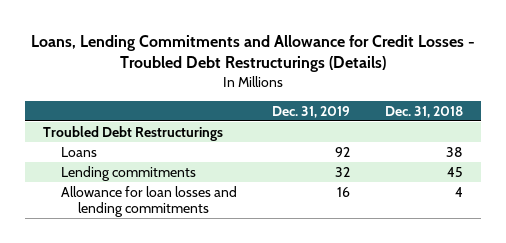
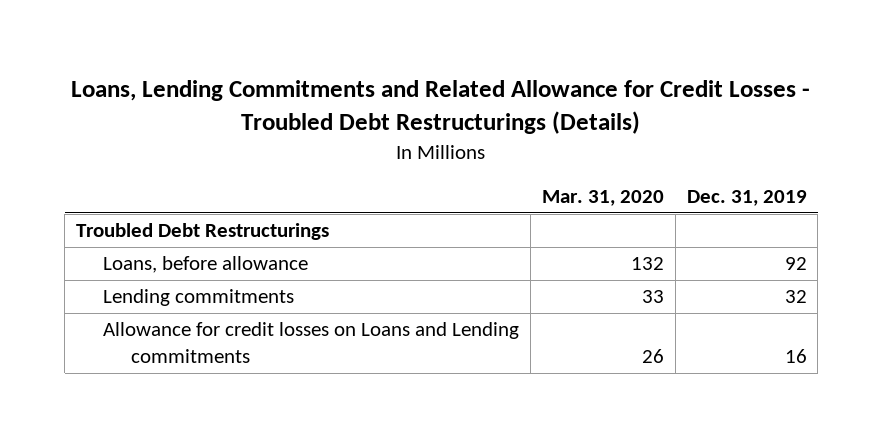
- Loans, Lending Commitments and Allowance for Credit Losses - Troubled Debt Restructurings (Details)
+ Loans, Lending Commitments and Related Allowance for Credit Losses - Troubled Debt Restructurings (Details)
- | Dec. 31, 2019 | Dec. 31, 2018
+ | Mar. 31, 2020 | Dec. 31, 2019
- Loans | 92 | 38
+ Loans, before allowance | 132 | 92
- Allowance for loan losses and lending commitments | 16 | 4
+ Allowance for credit losses on Loans and Lending commitments | 26 | 16

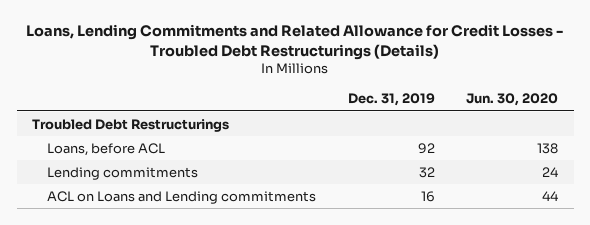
- | Mar. 31, 2020 | Dec. 31, 2019
+ | Dec. 31, 2019 | Jun. 30, 2020
- Loans, before allowance | 132 | 92
+ Loans, before ACL | 92 | 138
- Allowance for credit losses on Loans and Lending commitments | 26 | 16
+ ACL on Loans and Lending commitments | 16 | 44

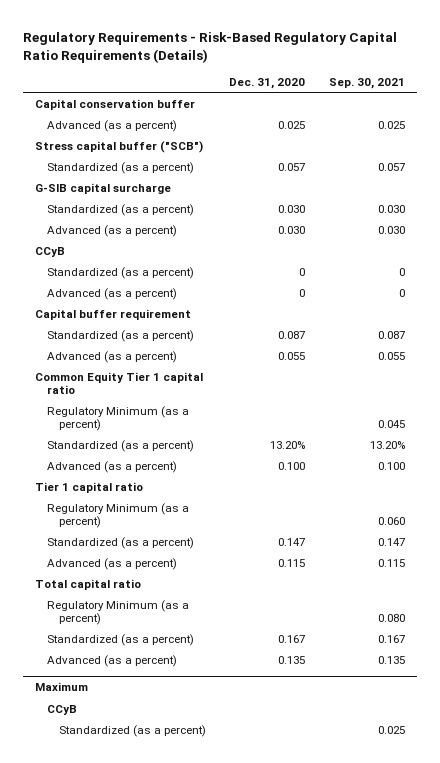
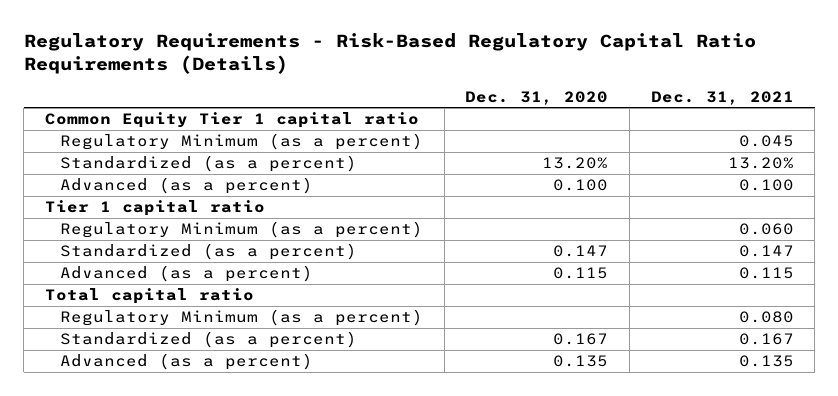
- | Dec. 31, 2020 | Sep. 30, 2021
+ | Dec. 31, 2020 | Dec. 31, 2021
- Capital conservation buffer
- Advanced (as a percent) | 0.025 | 0.025
- Stress capital buffer ("SCB")
- Standardized (as a percent) | 0.057 | 0.057
- G-SIB capital surcharge
- Standardized (as a percent) | 0.030 | 0.030
- Advanced (as a percent) | 0.030 | 0.030
- CCyB
- Standardized (as a percent) | 0 | 0
- Advanced (as a percent) | 0 | 0
- Capital buffer requirement
- Standardized (as a percent) | 0.087 | 0.087
- Advanced (as a percent) | 0.055 | 0.055
- Maximum
- CCyB
- Standardized (as a percent) | | 0.025

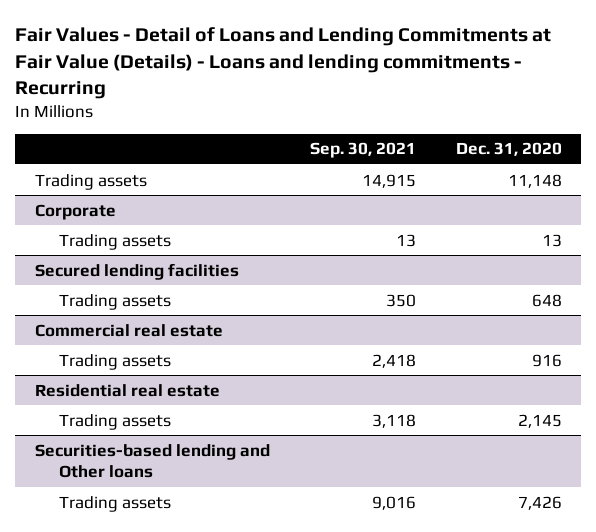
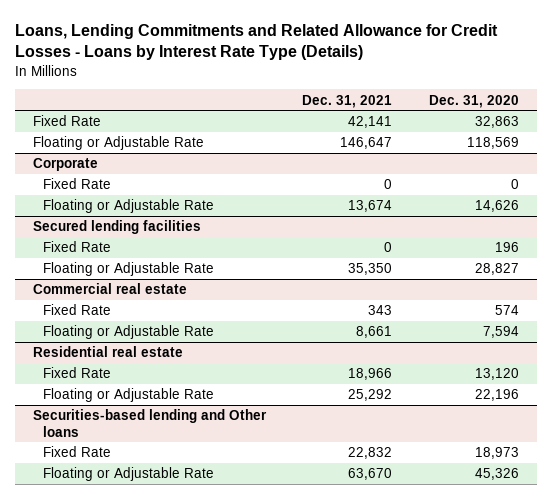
- Fair Values - Detail of Loans and Lending Commitments at Fair Value (Details) - Loans and lending commitments - Recurring
+ Loans, Lending Commitments and Related Allowance for Credit Losses - Loans by Interest Rate Type (Details)
- | Sep. 30, 2021 | Dec. 31, 2020
+ | Dec. 31, 2021 | Dec. 31, 2020
- Trading assets | 14,915 | 11,148
+ Fixed Rate | 42,141 | 32,863
+ Floating or Adjustable Rate | 146,647 | 118,569
@ Corporate
- Trading assets | 13 | 13
+ Fixed Rate | 0 | 0
+ Floating or Adjustable Rate | 13,674 | 14,626
@ Secured lending facilities
- Trading assets | 350 | 648
+ Fixed Rate | 0 | 196
+ Floating or Adjustable Rate | 35,350 | 28,827
@ Commercial real estate
- Trading assets | 2,418 | 916
+ Fixed Rate | 343 | 574
+ Floating or Adjustable Rate | 8,661 | 7,594
@ Residential real estate
- Trading assets | 3,118 | 2,145
+ Fixed Rate | 18,966 | 13,120
+ Floating or Adjustable Rate | 25,292 | 22,196
@ Securities-based lending and Other loans
- Trading assets | 9,016 | 7,426
+ Fixed Rate | 22,832 | 18,973
+ Floating or Adjustable Rate | 63,670 | 45,326

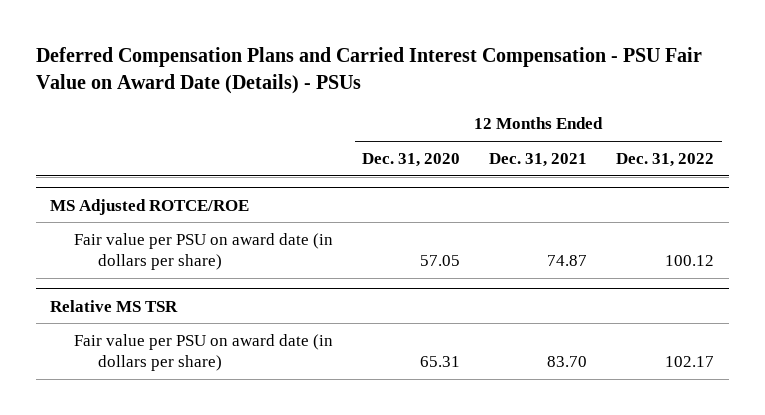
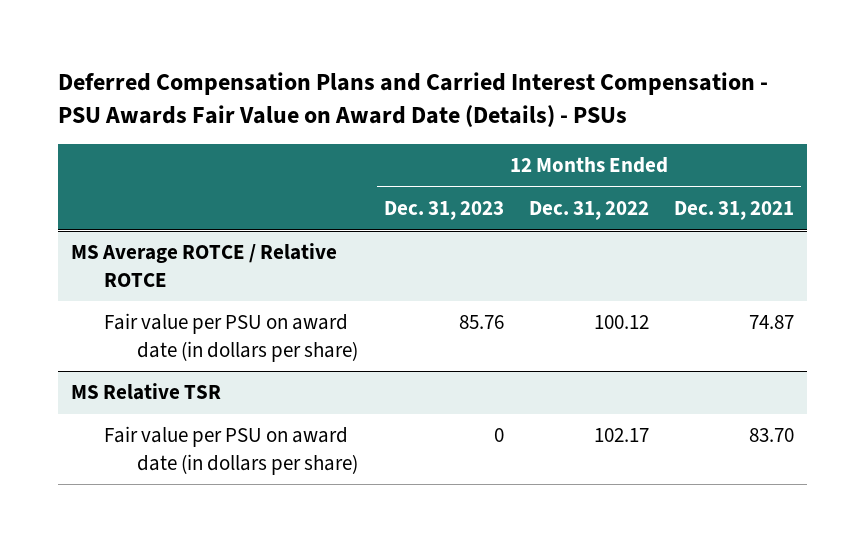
- Deferred Compensation Plans and Carried Interest Compensation - PSU Fair Value on Award Date (Details) - PSUs
+ Deferred Compensation Plans and Carried Interest Compensation - PSU Awards Fair Value on Award Date (Details) - PSUs
- | 12 Months Ended Dec. 31, 2020 | 12 Months Ended Dec. 31, 2021 | 12 Months Ended Dec. 31, 2022
+ | 12 Months Ended Dec. 31, 2023 | 12 Months Ended Dec. 31, 2022 | 12 Months Ended Dec. 31, 2021
- MS Adjusted ROTCE/ROE
+ MS Average ROTCE / Relative ROTCE
- Relative MS TSR
+ MS Relative TSR

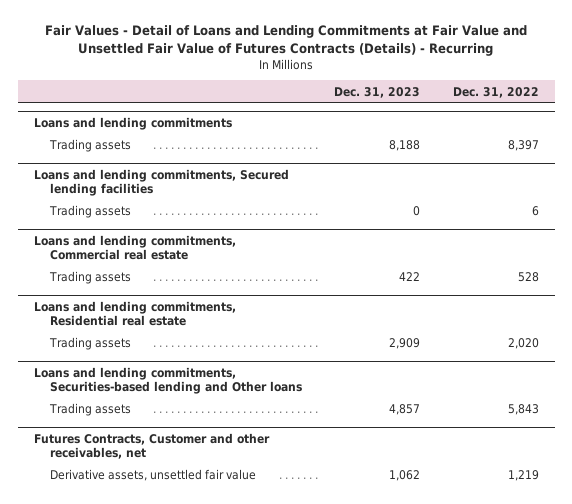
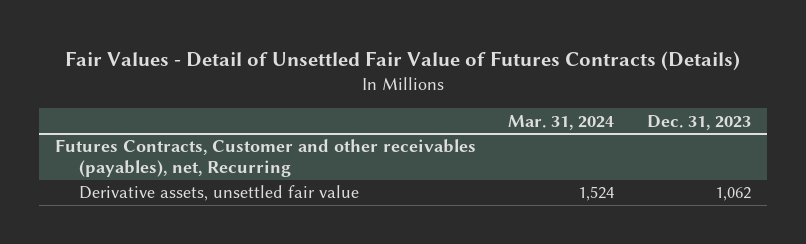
- Fair Values - Detail of Loans and Lending Commitments at Fair Value and Unsettled Fair Value of Futures Contracts (Details) - Recurring
+ Fair Values - Detail of Unsettled Fair Value of Futures Contracts (Details)
- | Dec. 31, 2023 | Dec. 31, 2022
+ | Mar. 31, 2024 | Dec. 31, 2023
- Loans and lending commitments
- Trading assets | 8,188 | 8,397
- Loans and lending commitments, Secured lending facilities
- Trading assets | 0 | 6
- Loans and lending commitments, Commercial real estate
- Trading assets | 422 | 528
- Loans and lending commitments, Residential real estate
- Trading assets | 2,909 | 2,020
- Loans and lending commitments, Securities-based lending and Other loans
- Trading assets | 4,857 | 5,843
- Futures Contracts, Customer and other receivables, net
+ Futures Contracts, Customer and other receivables (payables), net, Recurring

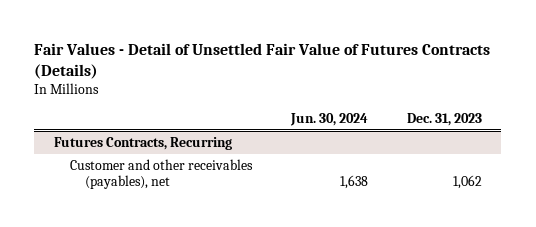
- | Mar. 31, 2024 | Dec. 31, 2023
+ | Jun. 30, 2024 | Dec. 31, 2023
- Futures Contracts, Customer and other receivables (payables), net, Recurring
- Derivative assets, unsettled fair value | 1,524 | 1,062
+ Futures Contracts, Recurring
+ Customer and other receivables (payables), net | 1,638 | 1,062

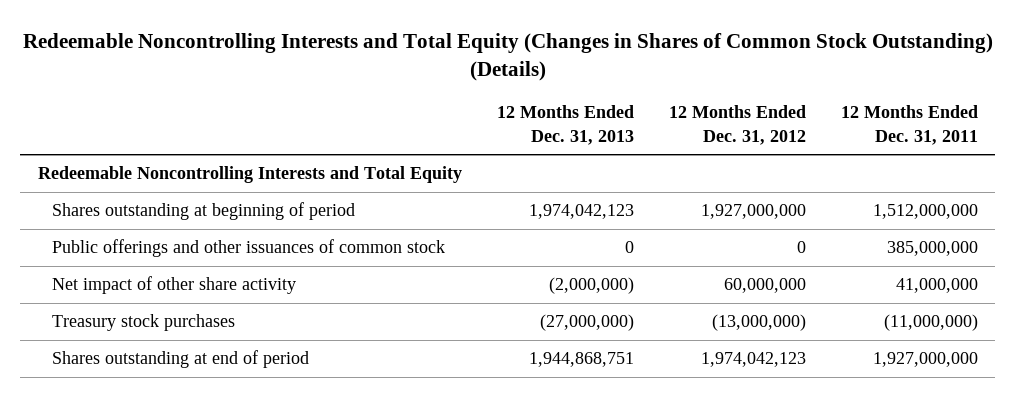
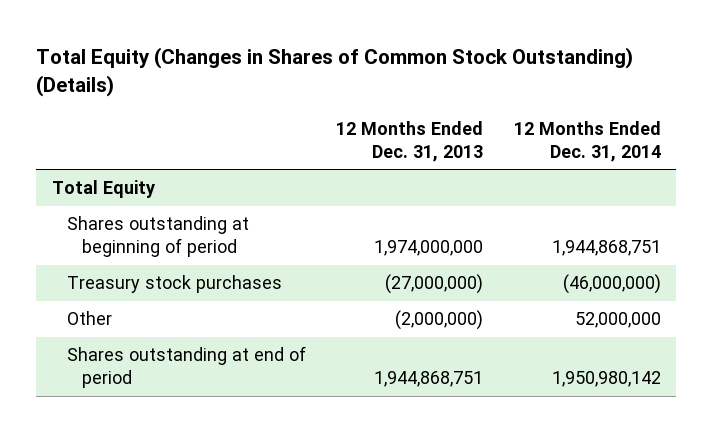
- Redeemable Noncontrolling Interests and Total Equity (Changes in Shares of Common Stock Outstanding) (Details)
+ Total Equity (Changes in Shares of Common Stock Outstanding) (Details)
- | 12 Months Ended Dec. 31, 2013 | 12 Months Ended Dec. 31, 2012 | 12 Months Ended Dec. 31, 2011
+ | 12 Months Ended Dec. 31, 2013 | 12 Months Ended Dec. 31, 2014
- Redeemable Noncontrolling Interests and Total Equity
- Shares outstanding at beginning of period | 1,974,042,123 | 1,927,000,000 | 1,512,000,000
- Public offerings and other issuances of common stock | 0 | 0 | 385,000,000
- Net impact of other share activity | (2,000,000) | 60,000,000 | 41,000,000
+ Total Equity
+ Shares outstanding at beginning of period | 1,974,000,000 | 1,944,868,751
+ Other | (2,000,000) | 52,000,000

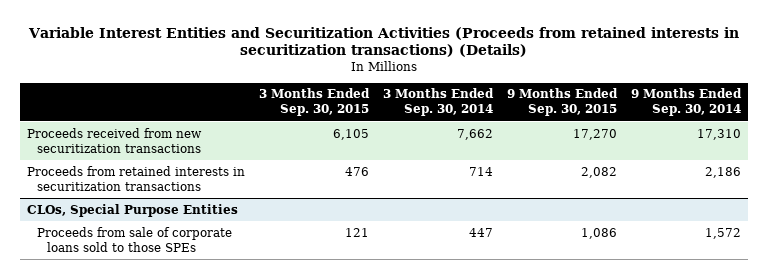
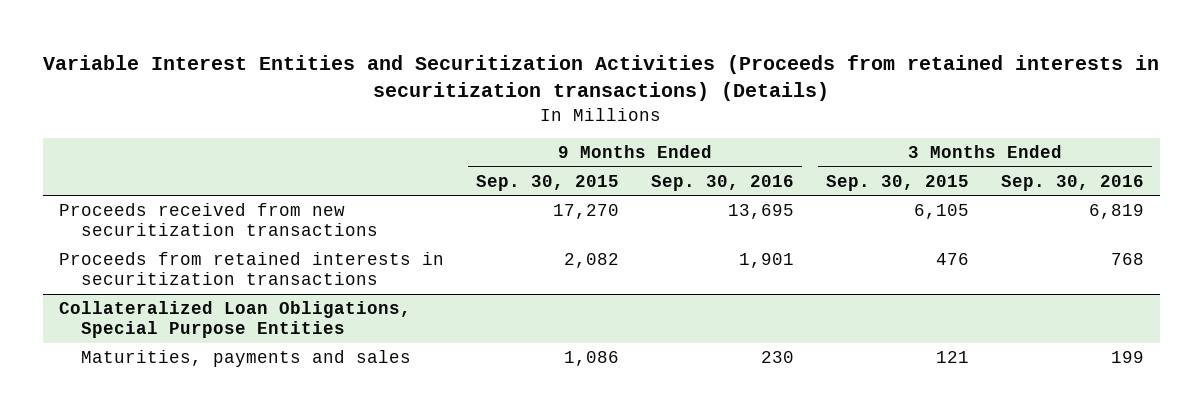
- | 3 Months Ended Sep. 30, 2015 | 3 Months Ended Sep. 30, 2014 | 9 Months Ended Sep. 30, 2015 | 9 Months Ended Sep. 30, 2014
+ | 9 Months Ended Sep. 30, 2015 | 9 Months Ended Sep. 30, 2016 | 3 Months Ended Sep. 30, 2015 | 3 Months Ended Sep. 30, 2016
- CLOs, Special Purpose Entities
- Proceeds from sale of corporate loans sold to those SPEs | 121 | 447 | 1,086 | 1,572
+ Collateralized Loan Obligations, Special Purpose Entities
+ Maturities, payments and sales | 1,086 | 230 | 121 | 199

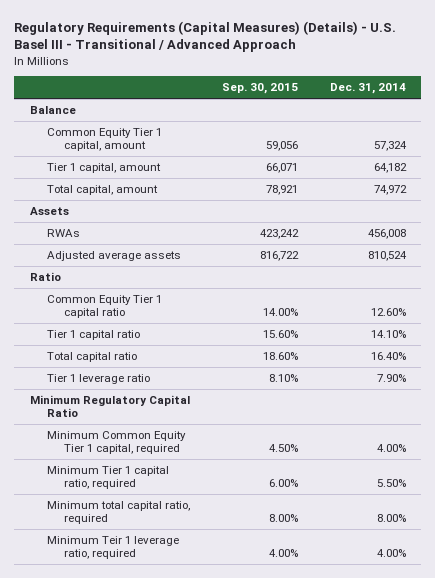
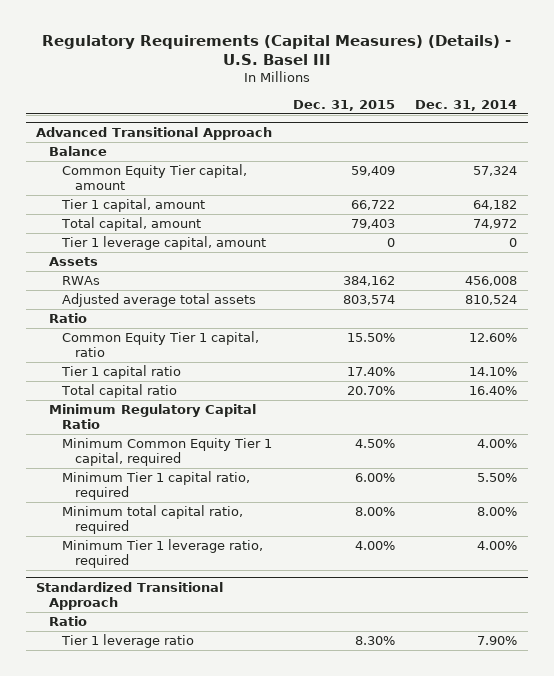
- Regulatory Requirements (Capital Measures) (Details) - U.S. Basel III - Transitional / Advanced Approach
+ Regulatory Requirements (Capital Measures) (Details) - U.S. Basel III
- | Sep. 30, 2015 | Dec. 31, 2014
+ | Dec. 31, 2015 | Dec. 31, 2014
+ Advanced Transitional Approach
- Common Equity Tier 1 capital, amount | 59,056 | 57,324
+ Common Equity Tier capital, amount | 59,409 | 57,324
+ Tier 1 leverage capital, amount | 0 | 0
- Adjusted average assets | 816,722 | 810,524
+ Adjusted average total assets | 803,574 | 810,524
- Common Equity Tier 1 capital ratio | 14.00% | 12.60%
+ Common Equity Tier 1 capital, ratio | 15.50% | 12.60%
- Tier 1 leverage ratio | 8.10% | 7.90%
- Minimum Teir 1 leverage ratio, required | 4.00% | 4.00%
+ Minimum Tier 1 leverage ratio, required | 4.00% | 4.00%
+ Standardized Transitional Approach
+ Ratio
+ Tier 1 leverage ratio | 8.30% | 7.90%

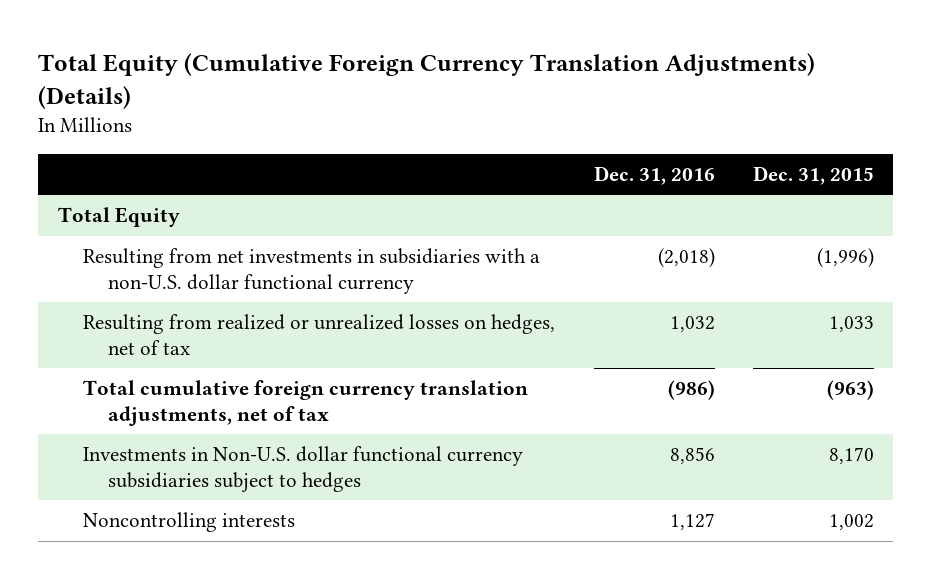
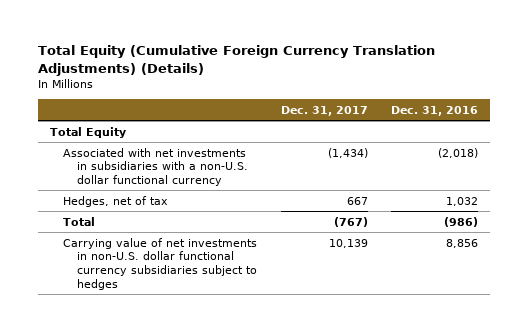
- | Dec. 31, 2016 | Dec. 31, 2015
+ | Dec. 31, 2017 | Dec. 31, 2016
- Resulting from net investments in subsidiaries with a non-U.S. dollar functional currency | (2,018) | (1,996)
- Resulting from realized or unrealized losses on hedges, net of tax | 1,032 | 1,033
- Total cumulative foreign currency translation adjustments, net of tax | (986) | (963)
- Investments in Non-U.S. dollar functional currency subsidiaries subject to hedges | 8,856 | 8,170
- Noncontrolling interests | 1,127 | 1,002
+ Associated with net investments in subsidiaries with a non-U.S. dollar functional currency | (1,434) | (2,018)
+ Hedges, net of tax | 667 | 1,032
+ Total | (767) | (986)
+ Carrying value of net investments in non-U.S. dollar functional currency subsidiaries subject to hedges | 10,139 | 8,856

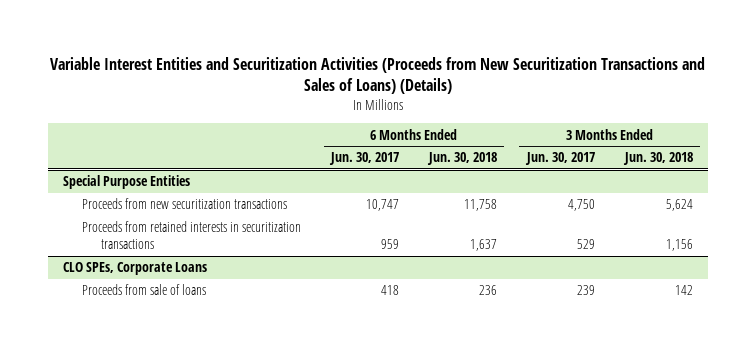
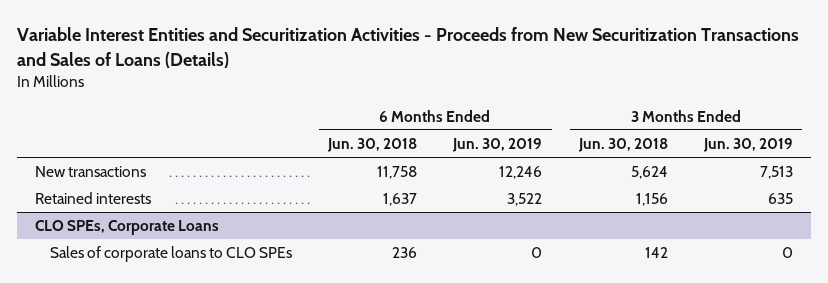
- Variable Interest Entities and Securitization Activities (Proceeds from New Securitization Transactions and Sales of Loans) (Details)
+ Variable Interest Entities and Securitization Activities - Proceeds from New Securitization Transactions and Sales of Loans (Details)
- | 6 Months Ended Jun. 30, 2017 | 6 Months Ended Jun. 30, 2018 | 3 Months Ended Jun. 30, 2017 | 3 Months Ended Jun. 30, 2018
+ | 6 Months Ended Jun. 30, 2018 | 6 Months Ended Jun. 30, 2019 | 3 Months Ended Jun. 30, 2018 | 3 Months Ended Jun. 30, 2019
- Special Purpose Entities
- Proceeds from new securitization transactions | 10,747 | 11,758 | 4,750 | 5,624
- Proceeds from retained interests in securitization transactions | 959 | 1,637 | 529 | 1,156
+ New transactions | 11,758 | 12,246 | 5,624 | 7,513
+ Retained interests | 1,637 | 3,522 | 1,156 | 635
@ CLO SPEs, Corporate Loans
- Proceeds from sale of loans | 418 | 236 | 239 | 142
+ Sales of corporate loans to CLO SPEs | 236 | 0 | 142 | 0

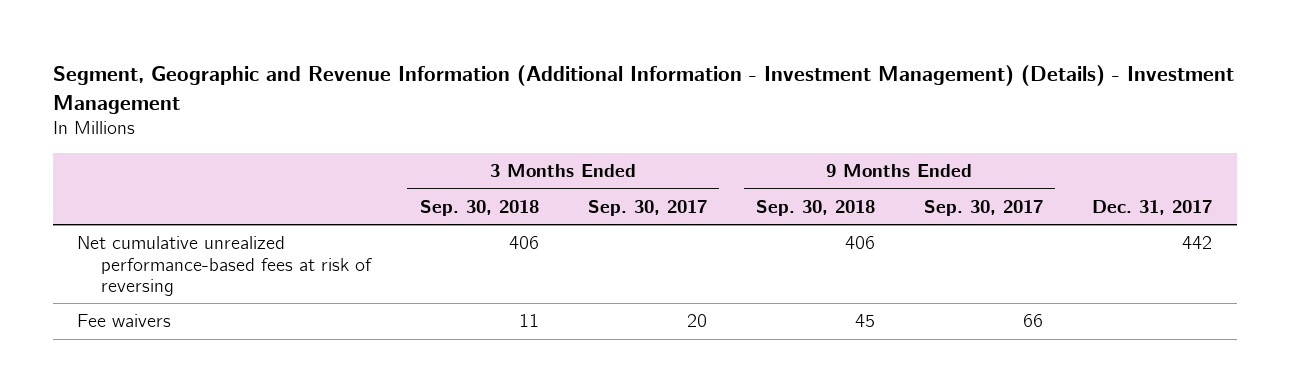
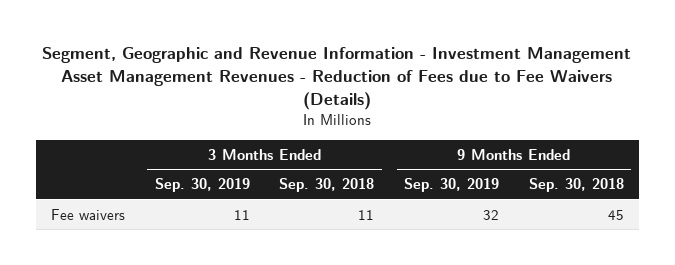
- Segment, Geographic and Revenue Information (Additional Information - Investment Management) (Details) - Investment Management
+ Segment, Geographic and Revenue Information - Investment Management Asset Management Revenues - Reduction of Fees due to Fee Waivers (Details)
- | 3 Months Ended Sep. 30, 2018 | 3 Months Ended Sep. 30, 2017 | 9 Months Ended Sep. 30, 2018 | 9 Months Ended Sep. 30, 2017 | Dec. 31, 2017
+ | 3 Months Ended Sep. 30, 2019 | 3 Months Ended Sep. 30, 2018 | 9 Months Ended Sep. 30, 2019 | 9 Months Ended Sep. 30, 2018
- Net cumulative unrealized performance-based fees at risk of reversing | 406 | | 406 | | 442

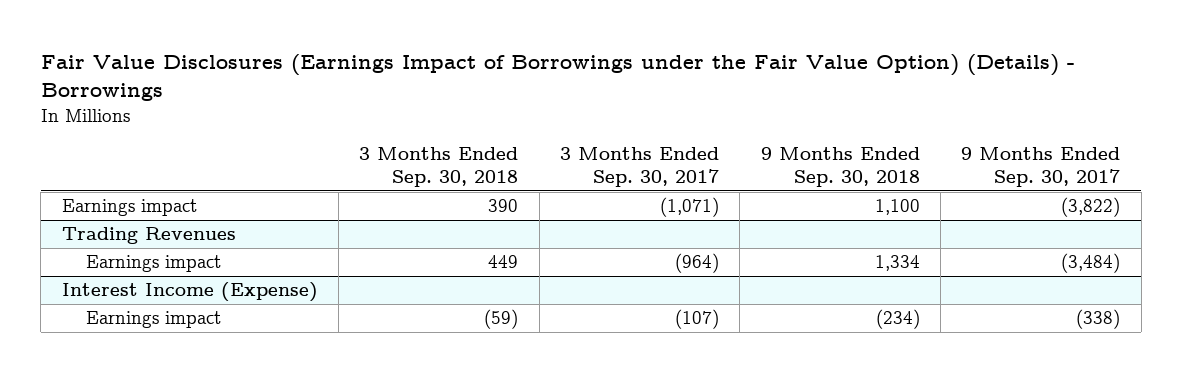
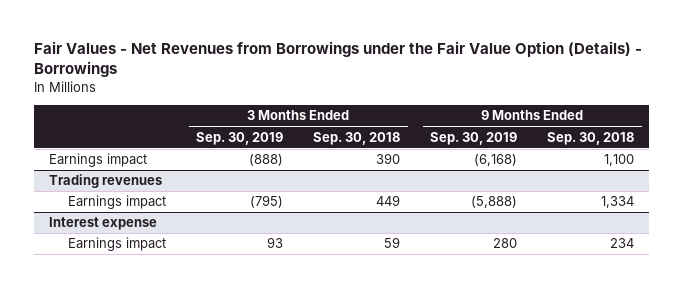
- Fair Value Disclosures (Earnings Impact of Borrowings under the Fair Value Option) (Details) - Borrowings
+ Fair Values - Net Revenues from Borrowings under the Fair Value Option (Details) - Borrowings
- | 3 Months Ended Sep. 30, 2018 | 3 Months Ended Sep. 30, 2017 | 9 Months Ended Sep. 30, 2018 | 9 Months Ended Sep. 30, 2017
+ | 3 Months Ended Sep. 30, 2019 | 3 Months Ended Sep. 30, 2018 | 9 Months Ended Sep. 30, 2019 | 9 Months Ended Sep. 30, 2018
- Trading Revenues
+ Trading revenues
- Interest Income (Expense)
- Earnings impact | (59) | (107) | (234) | (338)
+ Interest expense
+ Earnings impact | 93 | 59 | 280 | 234

